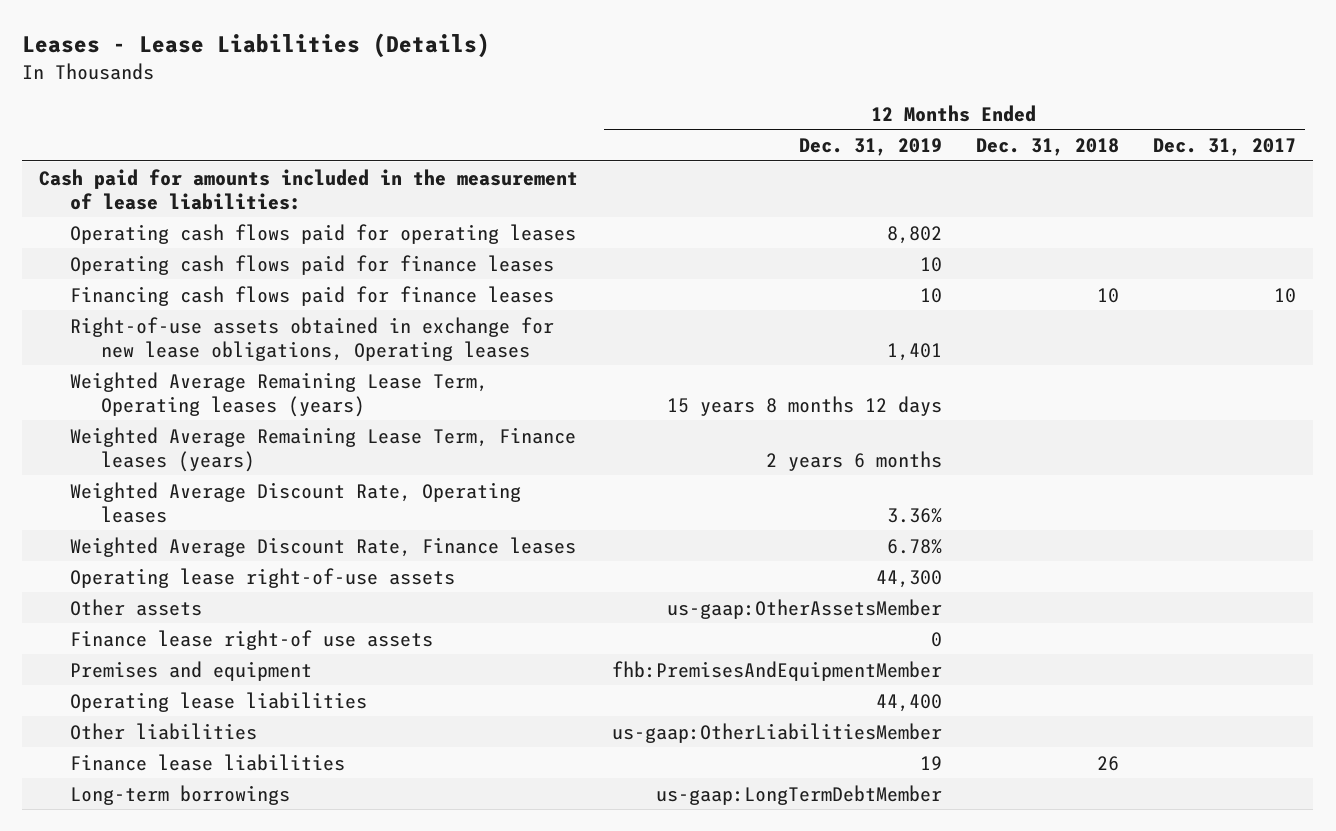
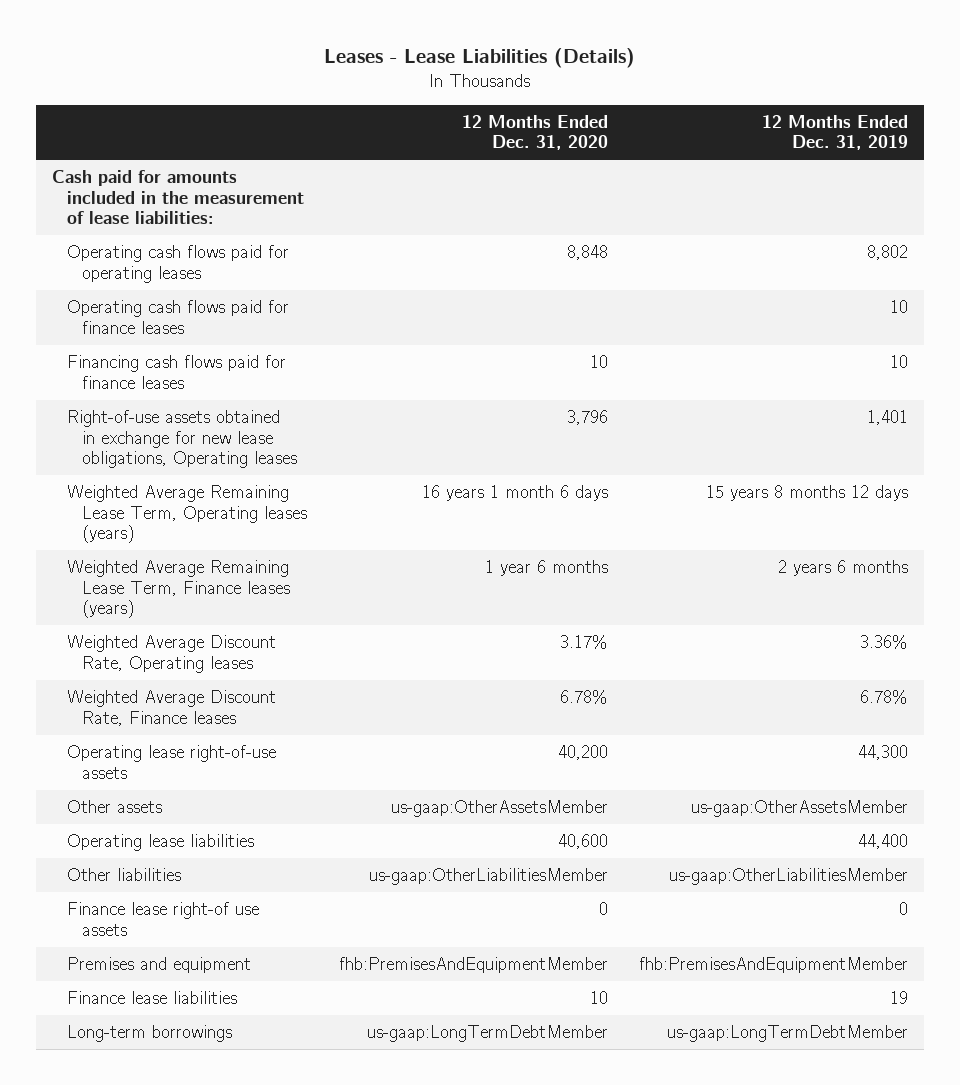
- | 12 Months Ended Dec. 31, 2019 | 12 Months Ended Dec. 31, 2018 | 12 Months Ended Dec. 31, 2017
+ | 12 Months Ended Dec. 31, 2020 | 12 Months Ended Dec. 31, 2019
moved down: Finance lease right-of use assets | 0 | 0
moved down: Premises and equipment | fhb:PremisesAndEquipmentMember | fhb:PremisesAndEquipmentMember

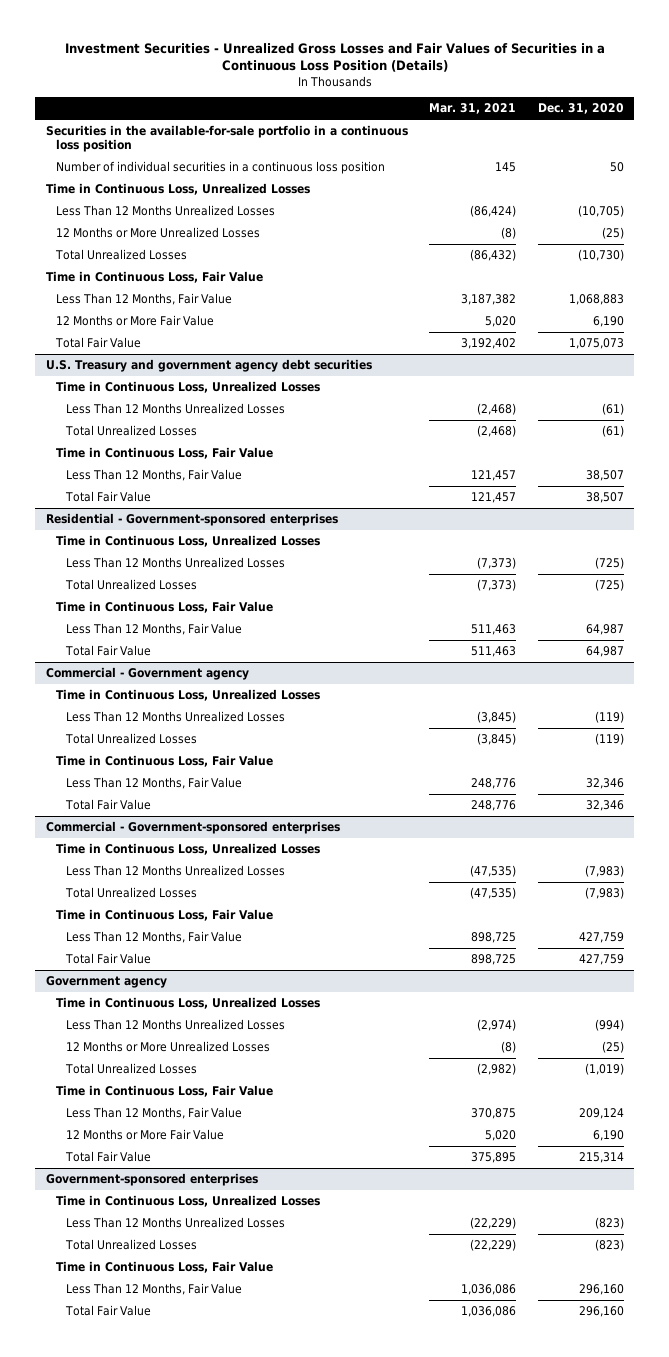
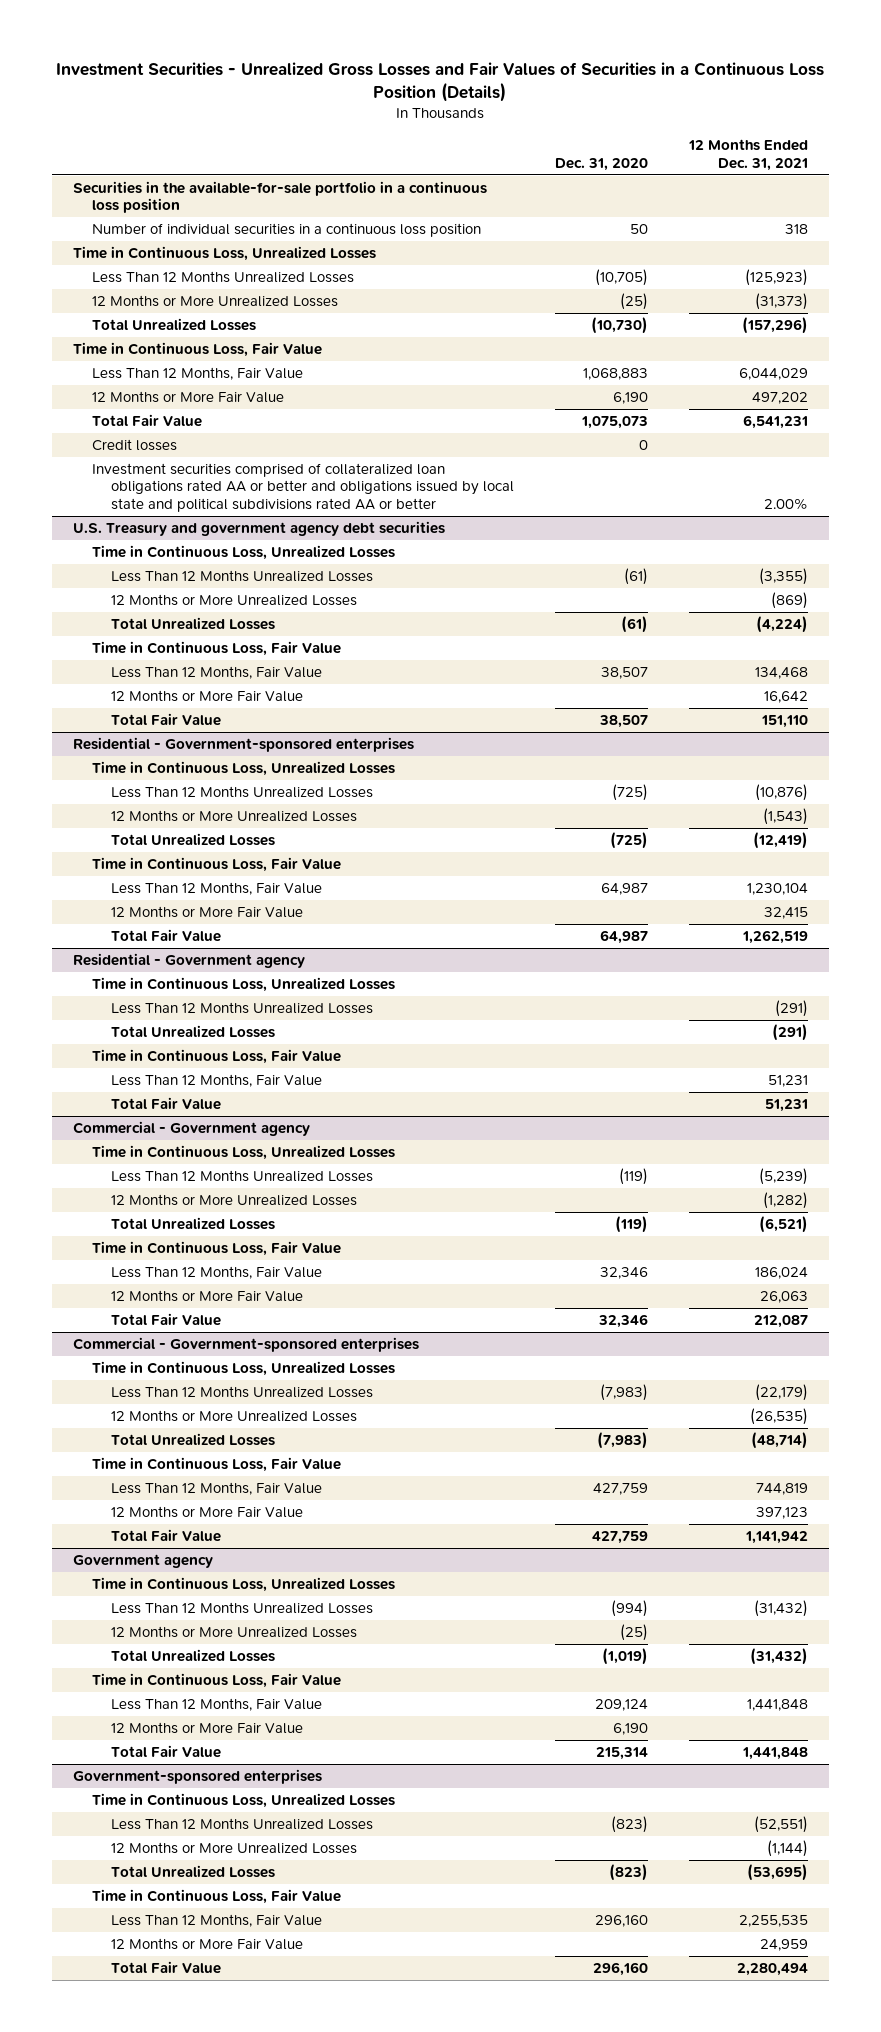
- | Mar. 31, 2021 | Dec. 31, 2020
+ | Dec. 31, 2020 | 12 Months Ended Dec. 31, 2021
+ Credit losses | 0 |
+ Investment securities comprised of collateralized loan obligations rated AA or better and obligations issued by local state and political subdivisions rated AA or better | | 2.00%
@ U.S. Treasury and government agency debt securities
+ 12 Months or More Unrealized Losses | | (869)
+ 12 Months or More Fair Value | | 16,642
@ Residential - Government-sponsored enterprises
+ 12 Months or More Unrealized Losses | | (1,543)
+ 12 Months or More Fair Value | | 32,415
+ Residential - Government agency
+ Time in Continuous Loss, Unrealized Losses
+ Less Than 12 Months Unrealized Losses | | (291)
+ Total Unrealized Losses | | (291)
+ Time in Continuous Loss, Fair Value
+ Less Than 12 Months, Fair Value | | 51,231
+ Total Fair Value | | 51,231
@ Commercial - Government agency
+ 12 Months or More Unrealized Losses | | (1,282)
+ 12 Months or More Fair Value | | 26,063
@ Commercial - Government-sponsored enterprises
+ 12 Months or More Unrealized Losses | | (26,535)
+ 12 Months or More Fair Value | | 397,123
@ Government-sponsored enterprises
+ 12 Months or More Unrealized Losses | | (1,144)
+ 12 Months or More Fair Value | | 24,959

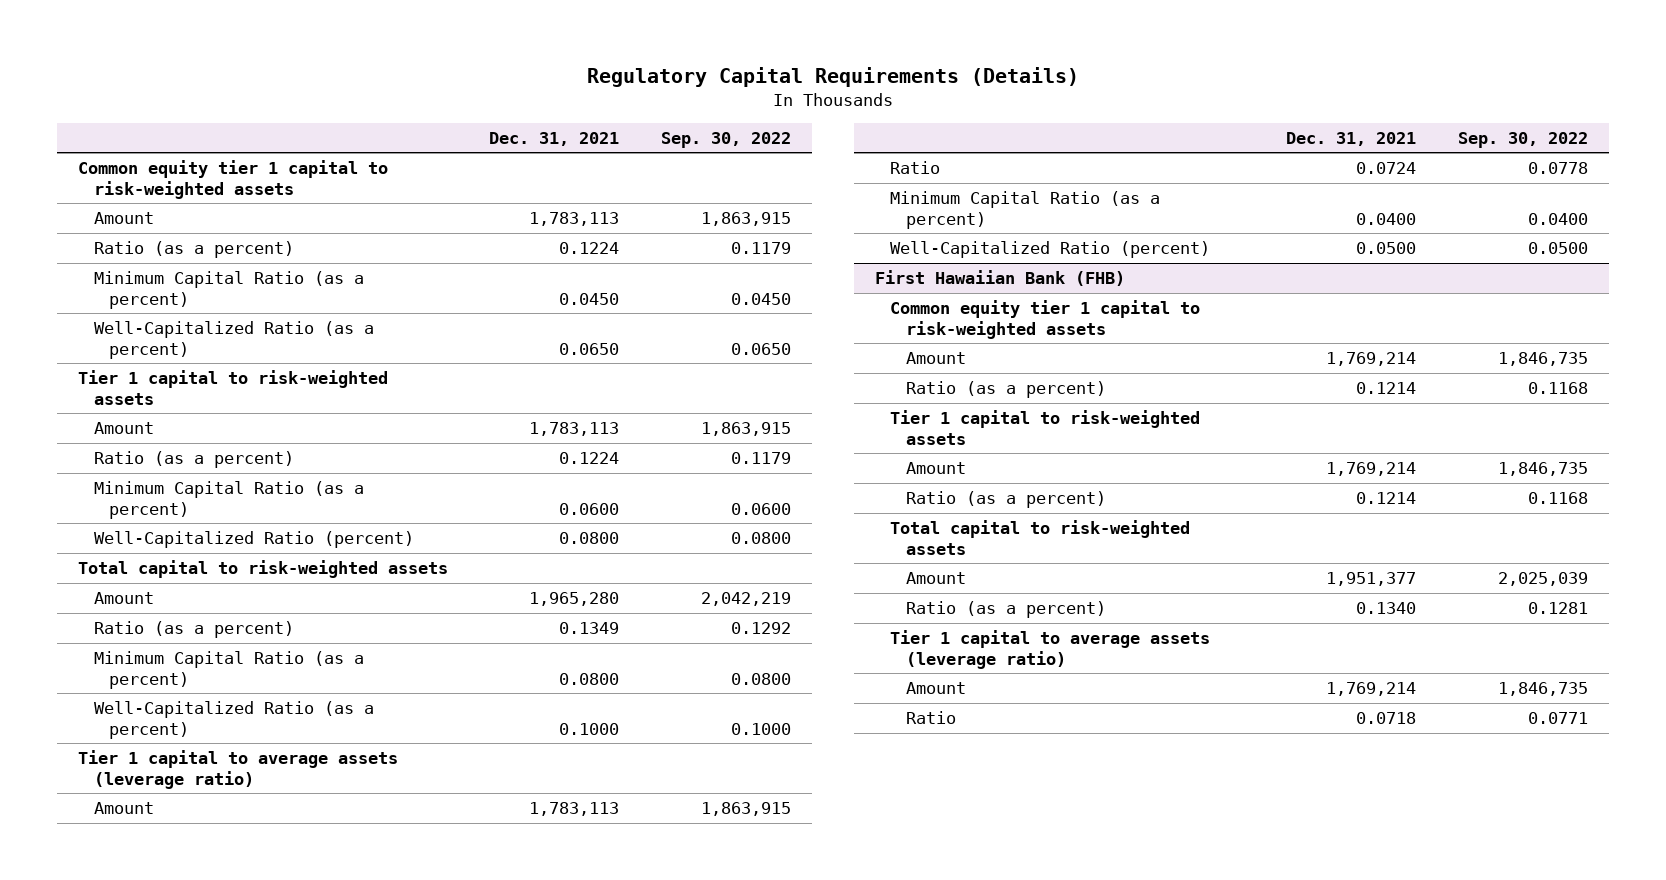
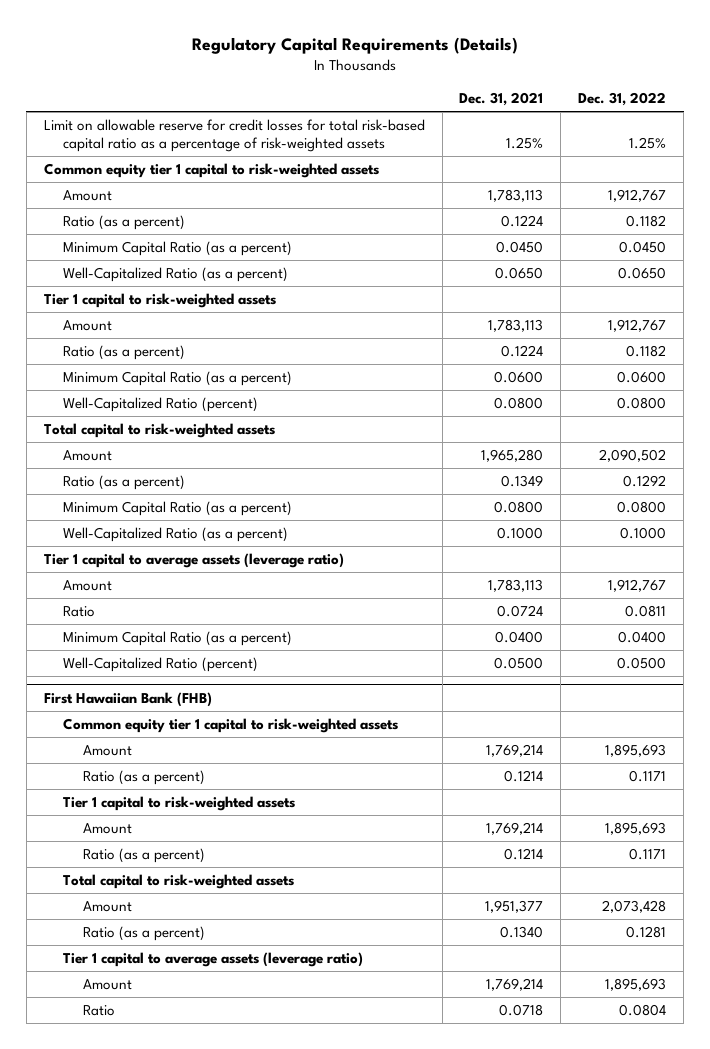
- | Dec. 31, 2021 | Sep. 30, 2022
+ | Dec. 31, 2021 | Dec. 31, 2022
+ Limit on allowable reserve for credit losses for total risk-based capital ratio as a percentage of risk-weighted assets | 1.25% | 1.25%

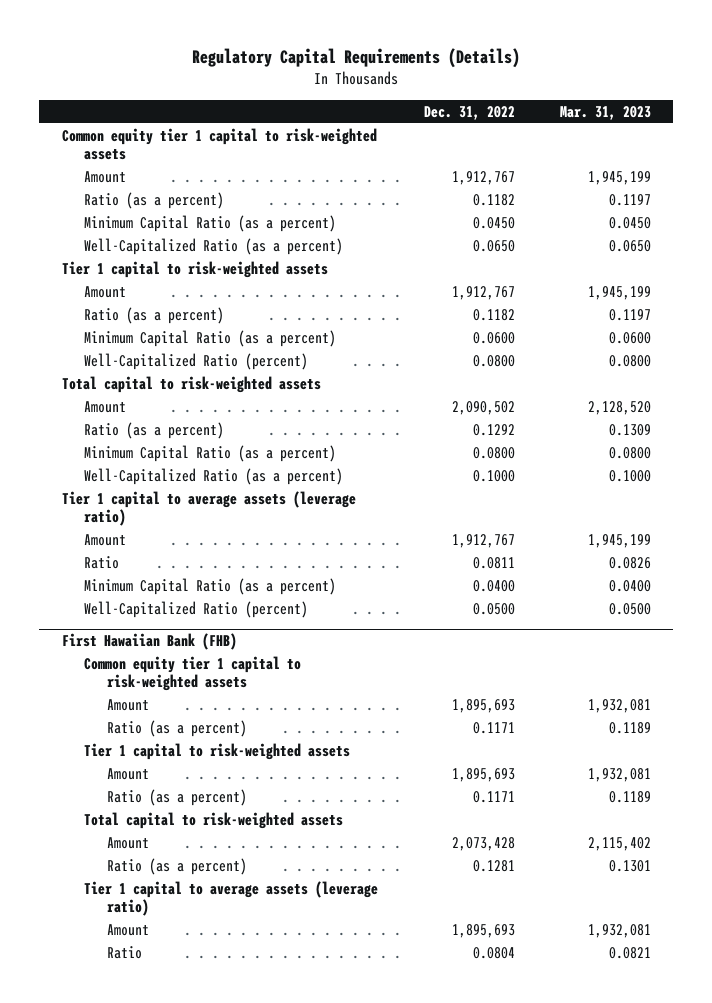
- | Dec. 31, 2021 | Dec. 31, 2022
+ | Dec. 31, 2022 | Mar. 31, 2023
- Limit on allowable reserve for credit losses for total risk-based capital ratio as a percentage of risk-weighted assets | 1.25% | 1.25%

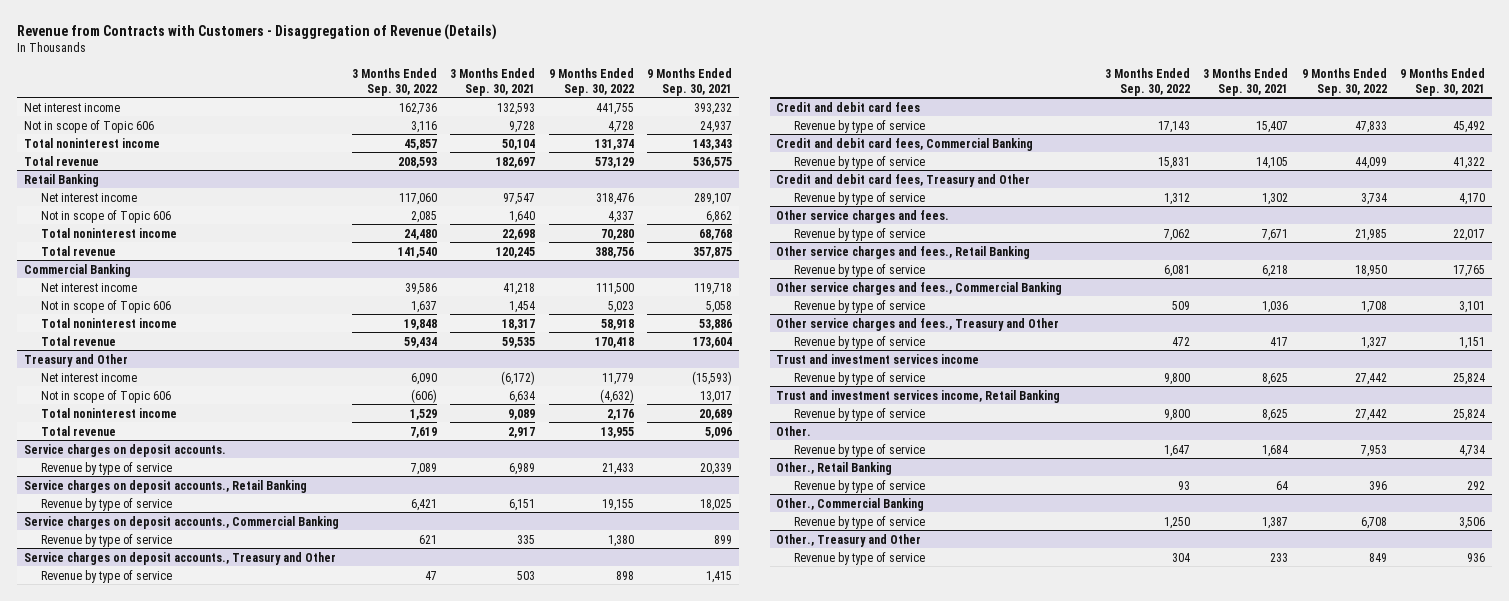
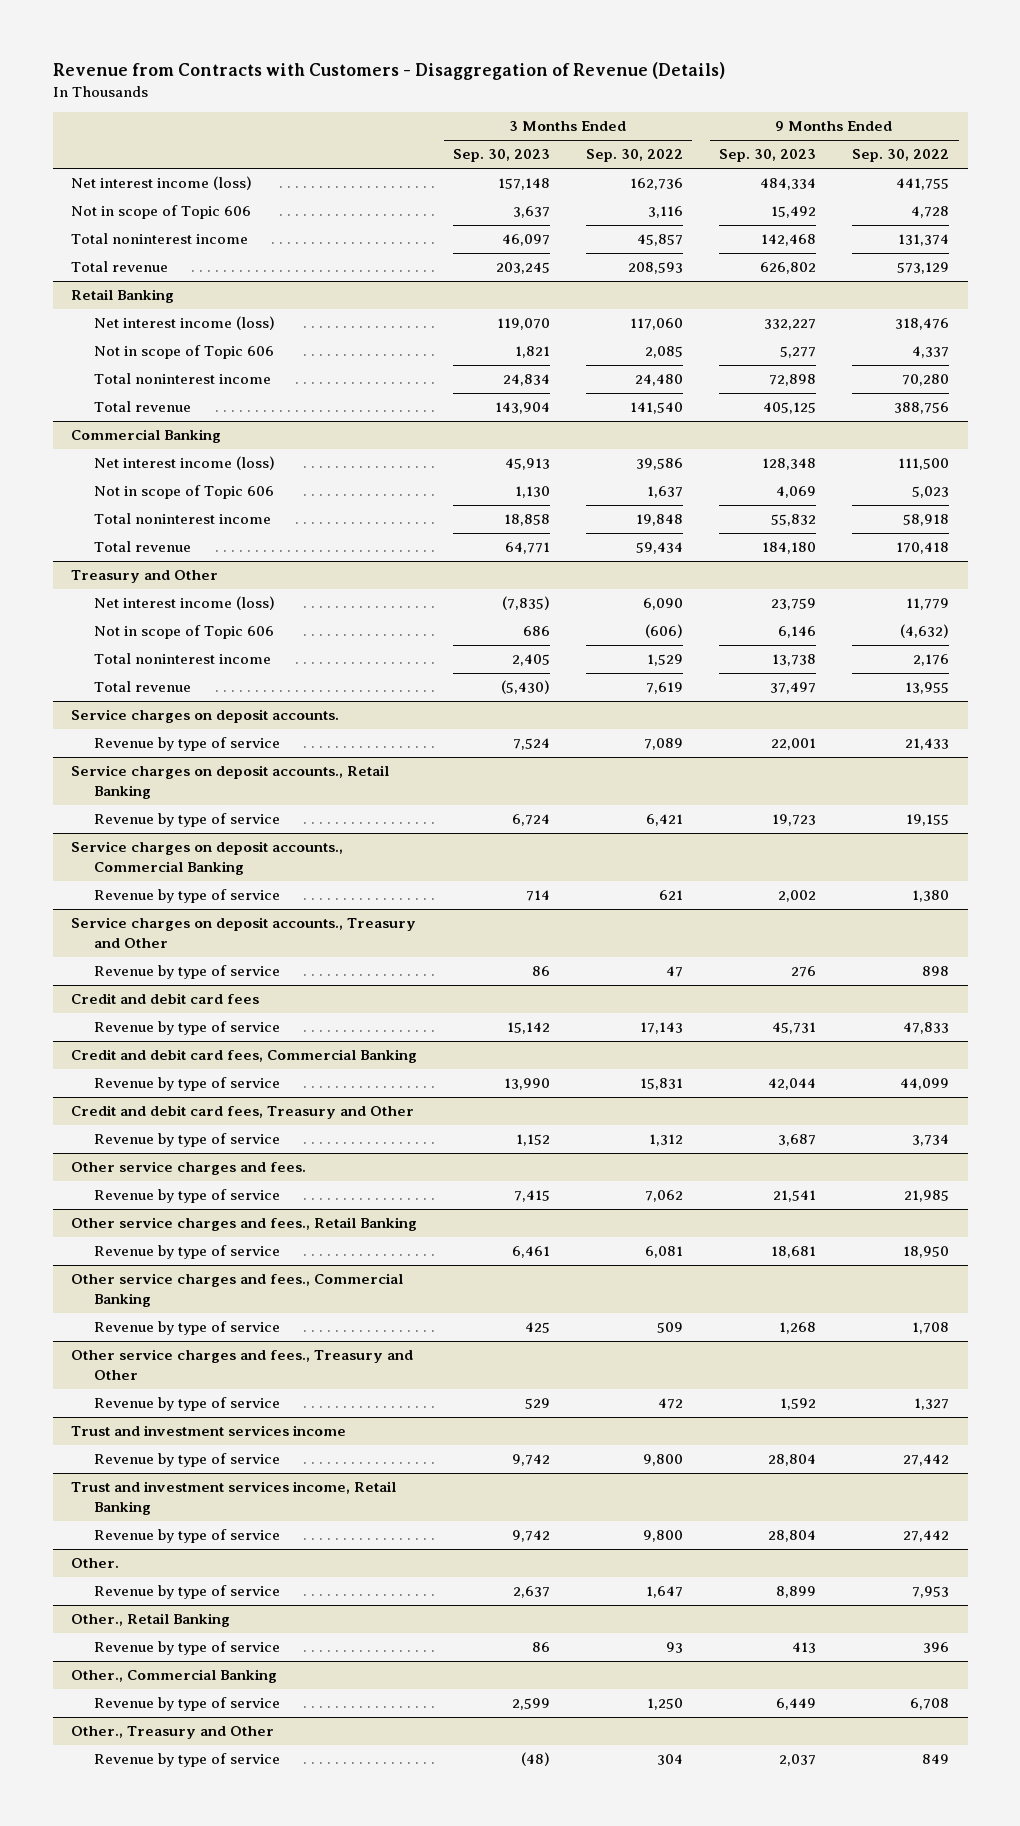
- | 3 Months Ended Sep. 30, 2022 | 3 Months Ended Sep. 30, 2021 | 9 Months Ended Sep. 30, 2022 | 9 Months Ended Sep. 30, 2021
+ | 3 Months Ended Sep. 30, 2023 | 3 Months Ended Sep. 30, 2022 | 9 Months Ended Sep. 30, 2023 | 9 Months Ended Sep. 30, 2022
- Net interest income | 162,736 | 132,593 | 441,755 | 393,232
+ Net interest income (loss) | 157,148 | 162,736 | 484,334 | 441,755
@ Retail Banking
- Net interest income | 117,060 | 97,547 | 318,476 | 289,107
+ Net interest income (loss) | 119,070 | 117,060 | 332,227 | 318,476
@ Commercial Banking
- Net interest income | 39,586 | 41,218 | 111,500 | 119,718
+ Net interest income (loss) | 45,913 | 39,586 | 128,348 | 111,500
@ Treasury and Other
- Net interest income | 6,090 | (6,172) | 11,779 | (15,593)
+ Net interest income (loss) | (7,835) | 6,090 | 23,759 | 11,779

